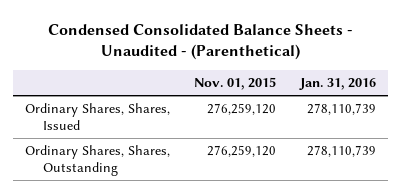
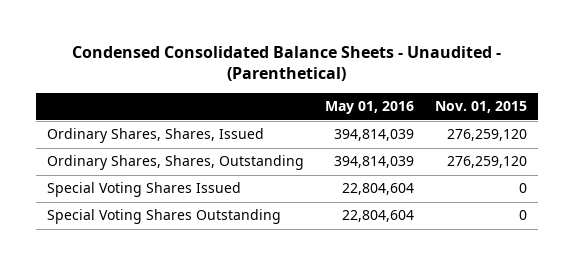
- | Nov. 01, 2015 | Jan. 31, 2016
+ | May 01, 2016 | Nov. 01, 2015
+ Special Voting Shares Issued | 22,804,604 | 0
+ Special Voting Shares Outstanding | 22,804,604 | 0

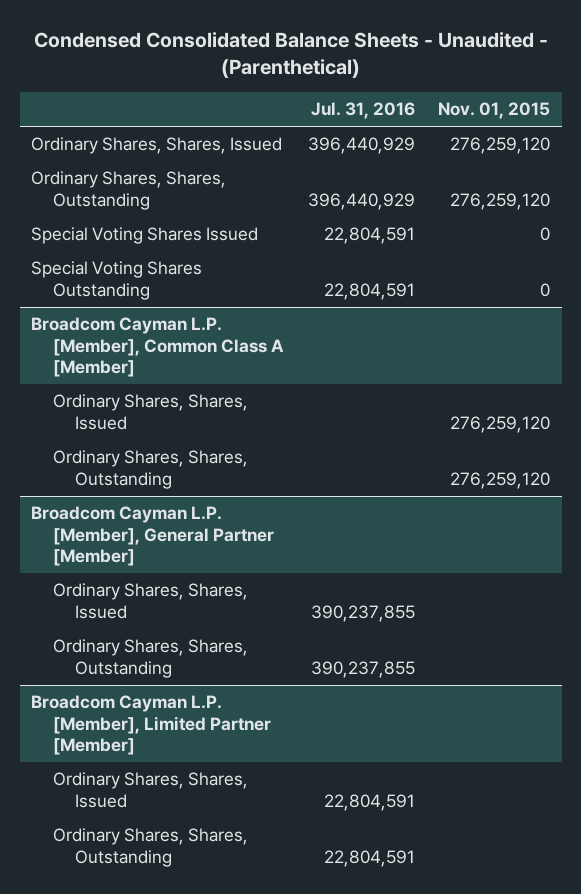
- | May 01, 2016 | Nov. 01, 2015
+ | Jul. 31, 2016 | Nov. 01, 2015
+ Broadcom Cayman L.P. [Member], Common Class A [Member]
+ Ordinary Shares, Shares, Issued | | 276,259,120
+ Ordinary Shares, Shares, Outstanding | | 276,259,120
+ Broadcom Cayman L.P. [Member], General Partner [Member]
+ Ordinary Shares, Shares, Issued | 390,237,855 |
+ Ordinary Shares, Shares, Outstanding | 390,237,855 |
+ Broadcom Cayman L.P. [Member], Limited Partner [Member]
+ Ordinary Shares, Shares, Issued | 22,804,591 |
+ Ordinary Shares, Shares, Outstanding | 22,804,591 |

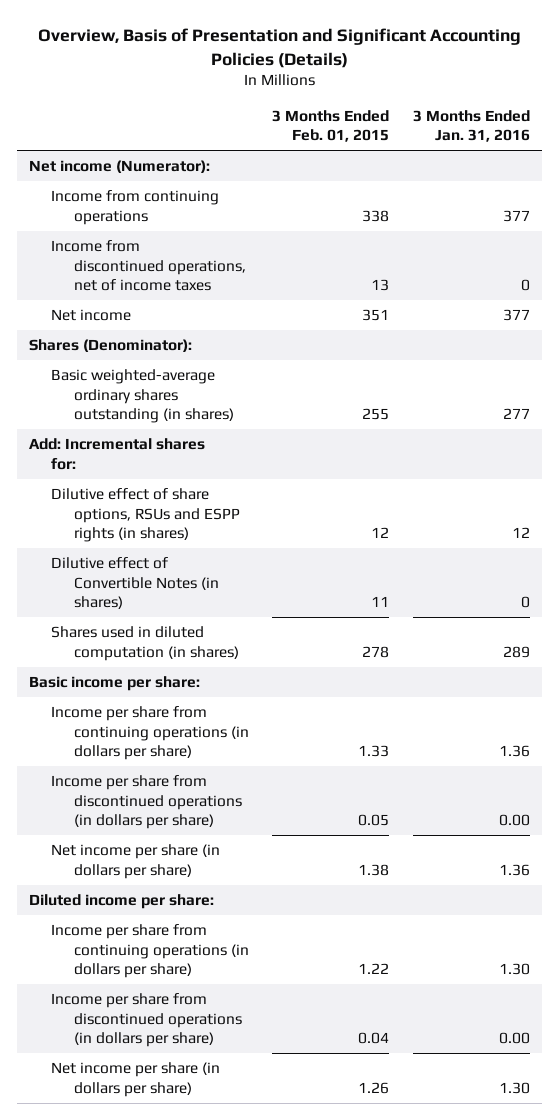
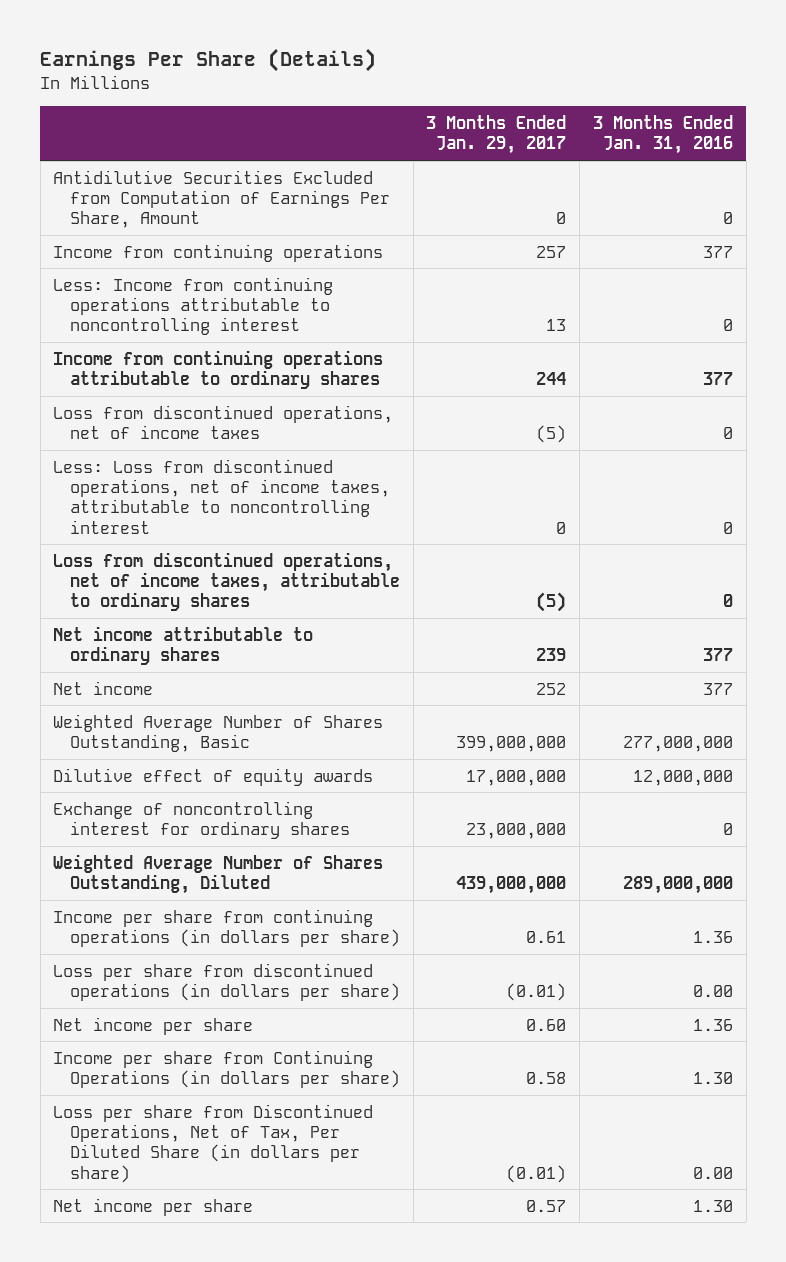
- Overview, Basis of Presentation and Significant Accounting Policies (Details)
+ Earnings Per Share (Details)
- | 3 Months Ended Feb. 01, 2015 | 3 Months Ended Jan. 31, 2016
+ | 3 Months Ended Jan. 29, 2017 | 3 Months Ended Jan. 31, 2016
- Net income (Numerator):
+ Antidilutive Securities Excluded from Computation of Earnings Per Share, Amount | 0 | 0
- Income from discontinued operations, net of income taxes | 13 | 0
+ Less: Income from continuing operations attributable to noncontrolling interest | 13 | 0
+ Income from continuing operations attributable to ordinary shares | 244 | 377
+ Loss from discontinued operations, net of income taxes | (5) | 0
+ Less: Loss from discontinued operations, net of income taxes, attributable to noncontrolling interest | 0 | 0
+ Loss from discontinued operations, net of income taxes, attributable to ordinary shares | (5) | 0
+ Net income attributable to ordinary shares | 239 | 377
- Shares (Denominator):
- Basic weighted-average ordinary shares outstanding (in shares) | 255 | 277
- Add: Incremental shares for:
- Dilutive effect of share options, RSUs and ESPP rights (in shares) | 12 | 12
- Dilutive effect of Convertible Notes (in shares) | 11 | 0
- Shares used in diluted computation (in shares) | 278 | 289
- Basic income per share:
+ Weighted Average Number of Shares Outstanding, Basic | 399,000,000 | 277,000,000
+ Dilutive effect of equity awards | 17,000,000 | 12,000,000
+ Exchange of noncontrolling interest for ordinary shares | 23,000,000 | 0
+ Weighted Average Number of Shares Outstanding, Diluted | 439,000,000 | 289,000,000
- Income per share from discontinued operations (in dollars per share) | 0.05 | 0.00
- Net income per share (in dollars per share) | 1.38 | 1.36
- Diluted income per share:
- Income per share from continuing operations (in dollars per share) | 1.22 | 1.30
- Income per share from discontinued operations (in dollars per share) | 0.04 | 0.00
- Net income per share (in dollars per share) | 1.26 | 1.30
+ Loss per share from discontinued operations (in dollars per share) | (0.01) | 0.00
+ Net income per share | 0.60 | 1.36
+ Income per share from Continuing Operations (in dollars per share) | 0.58 | 1.30
+ Loss per share from Discontinued Operations, Net of Tax, Per Diluted Share (in dollars per share) | (0.01) | 0.00
+ Net income per share | 0.57 | 1.30

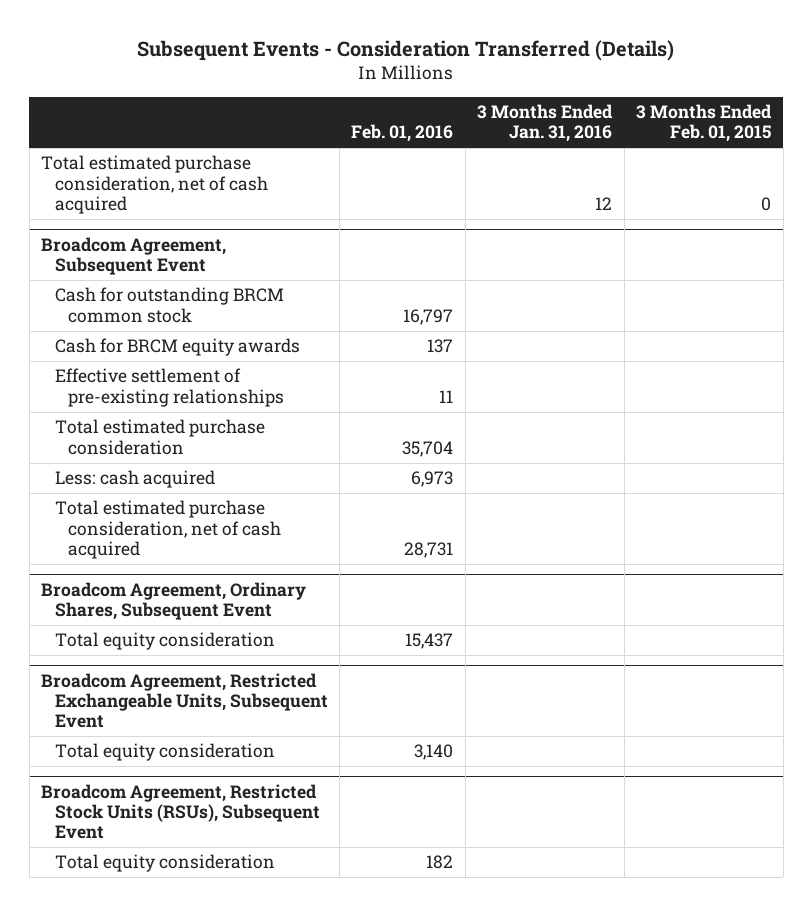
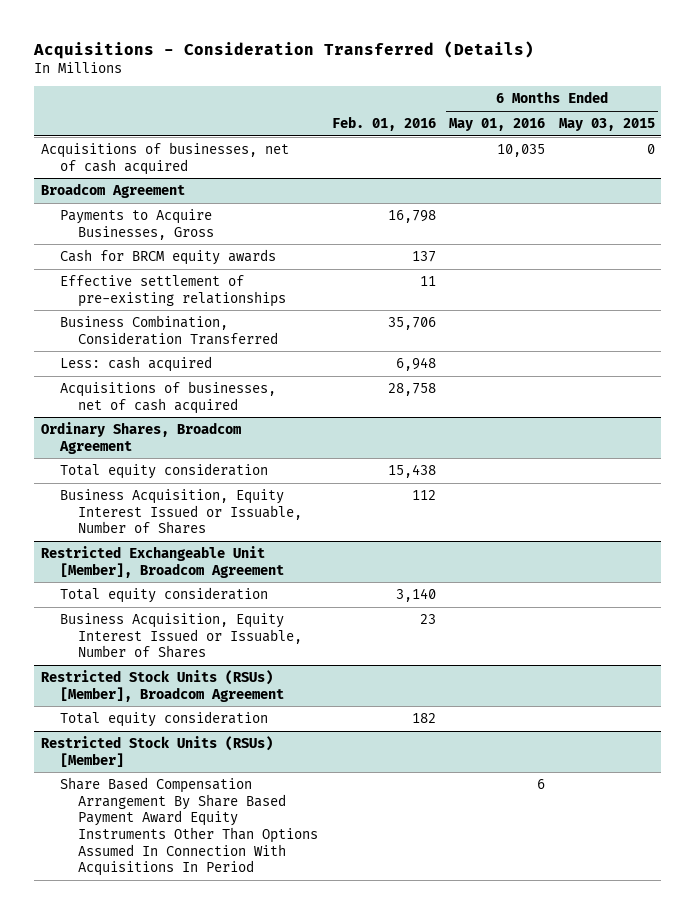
- Subsequent Events - Consideration Transferred (Details)
+ Acquisitions - Consideration Transferred (Details)
- | Feb. 01, 2016 | 3 Months Ended Jan. 31, 2016 | 3 Months Ended Feb. 01, 2015
+ | Feb. 01, 2016 | 6 Months Ended May 01, 2016 | 6 Months Ended May 03, 2015
- Total estimated purchase consideration, net of cash acquired | | 12 | 0
- Broadcom Agreement, Subsequent Event
- Cash for outstanding BRCM common stock | 16,797 | |
+ Acquisitions of businesses, net of cash acquired | | 10,035 | 0
+ Broadcom Agreement
+ Payments to Acquire Businesses, Gross | 16,798 | |
- Total estimated purchase consideration | 35,704 | |
- Less: cash acquired | 6,973 | |
- Total estimated purchase consideration, net of cash acquired | 28,731 | |
- Broadcom Agreement, Ordinary Shares, Subsequent Event
- Total equity consideration | 15,437 | |
- Broadcom Agreement, Restricted Exchangeable Units, Subsequent Event
+ Business Combination, Consideration Transferred | 35,706 | |
+ Less: cash acquired | 6,948 | |
+ Acquisitions of businesses, net of cash acquired | 28,758 | |
+ Ordinary Shares, Broadcom Agreement
+ Total equity consideration | 15,438 | |
+ Business Acquisition, Equity Interest Issued or Issuable, Number of Shares | 112 | |
+ Restricted Exchangeable Unit [Member], Broadcom Agreement
- Broadcom Agreement, Restricted Stock Units (RSUs), Subsequent Event
+ Business Acquisition, Equity Interest Issued or Issuable, Number of Shares | 23 | |
+ Restricted Stock Units (RSUs) [Member], Broadcom Agreement
+ Restricted Stock Units (RSUs) [Member]
+ Share Based Compensation Arrangement By Share Based Payment Award Equity Instruments Other Than Options Assumed In Connection With Acquisitions In Period | | 6 |

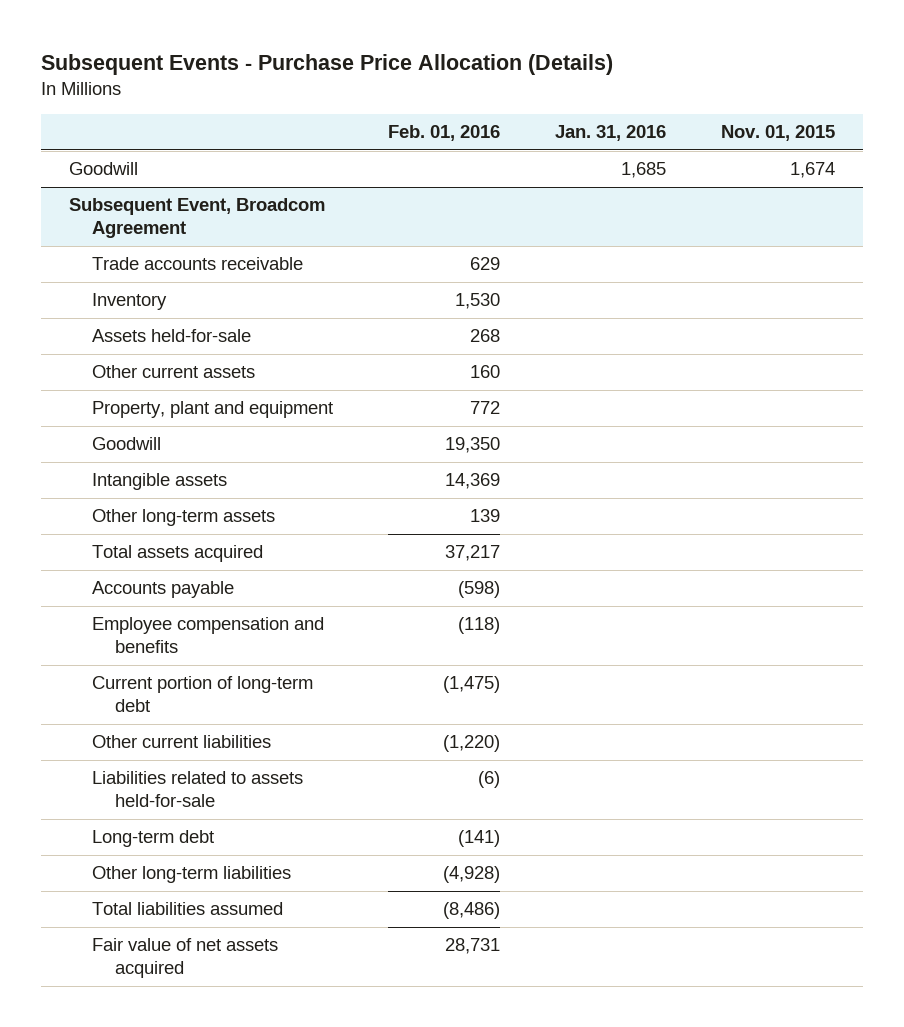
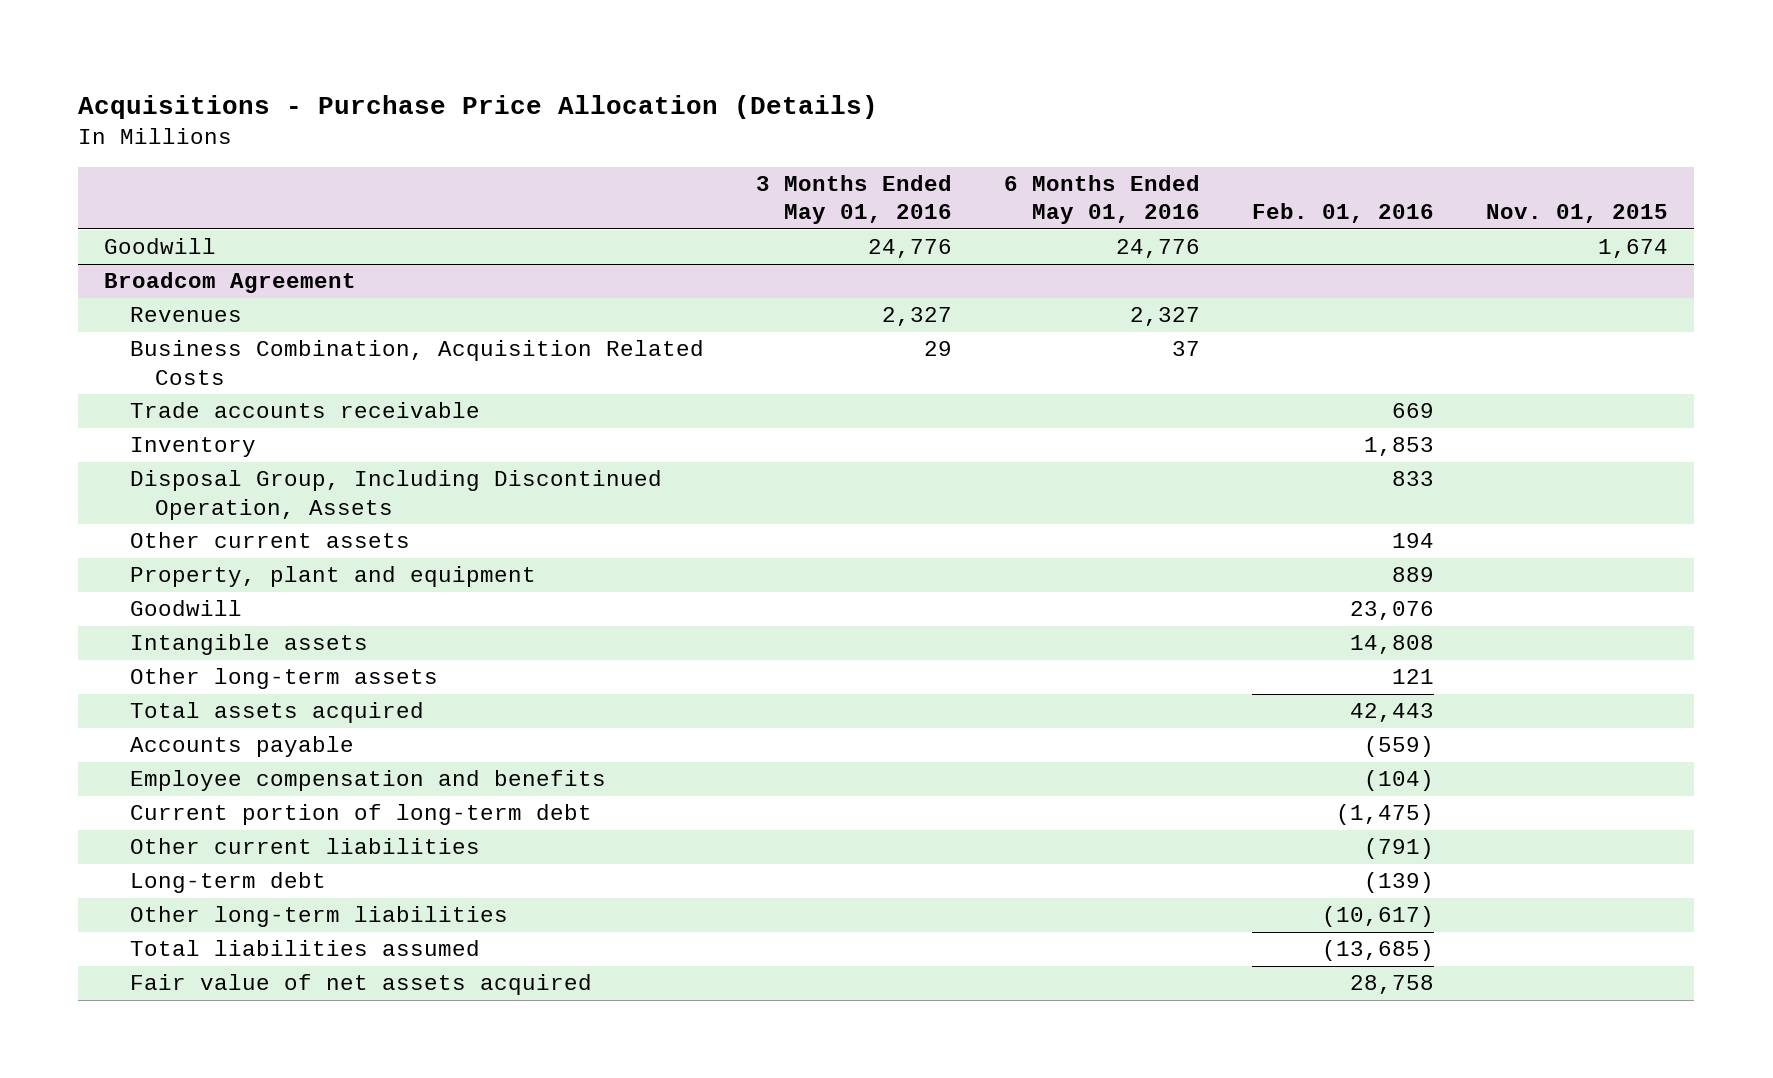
- Subsequent Events - Purchase Price Allocation (Details)
+ Acquisitions - Purchase Price Allocation (Details)
- | Feb. 01, 2016 | Jan. 31, 2016 | Nov. 01, 2015
+ | 3 Months Ended May 01, 2016 | 6 Months Ended May 01, 2016 | Feb. 01, 2016 | Nov. 01, 2015
- Subsequent Event, Broadcom Agreement
- Trade accounts receivable | 629 | |
- Inventory | 1,530 | |
- Assets held-for-sale | 268 | |
- Other current assets | 160 | |
- Property, plant and equipment | 772 | |
- Goodwill | 19,350 | |
- Intangible assets | 14,369 | |
- Other long-term assets | 139 | |
- Total assets acquired | 37,217 | |
- Accounts payable | (598) | |
- Employee compensation and benefits | (118) | |
+ Broadcom Agreement
+ Revenues | 2,327 | 2,327 | |
+ Business Combination, Acquisition Related Costs | 29 | 37 | |
+ Trade accounts receivable | | | 669 |
+ Inventory | | | 1,853 |
+ Disposal Group, Including Discontinued Operation, Assets | | | 833 |
+ Other current assets | | | 194 |
+ Property, plant and equipment | | | 889 |
+ Goodwill | | | 23,076 |
+ Intangible assets | | | 14,808 |
+ Other long-term assets | | | 121 |
+ Total assets acquired | | | 42,443 |
+ Accounts payable | | | (559) |
+ Employee compensation and benefits | | | (104) |
- Other current liabilities | (1,220) | |
- Liabilities related to assets held-for-sale | (6) | |
- Long-term debt | (141) | |
- Other long-term liabilities | (4,928) | |
- Total liabilities assumed | (8,486) | |
- Fair value of net assets acquired | 28,731 | |
+ Other current liabilities | | | (791) |
+ Long-term debt | | | (139) |
+ Other long-term liabilities | | | (10,617) |
+ Total liabilities assumed | | | (13,685) |
+ Fair value of net assets acquired | | | 28,758 |

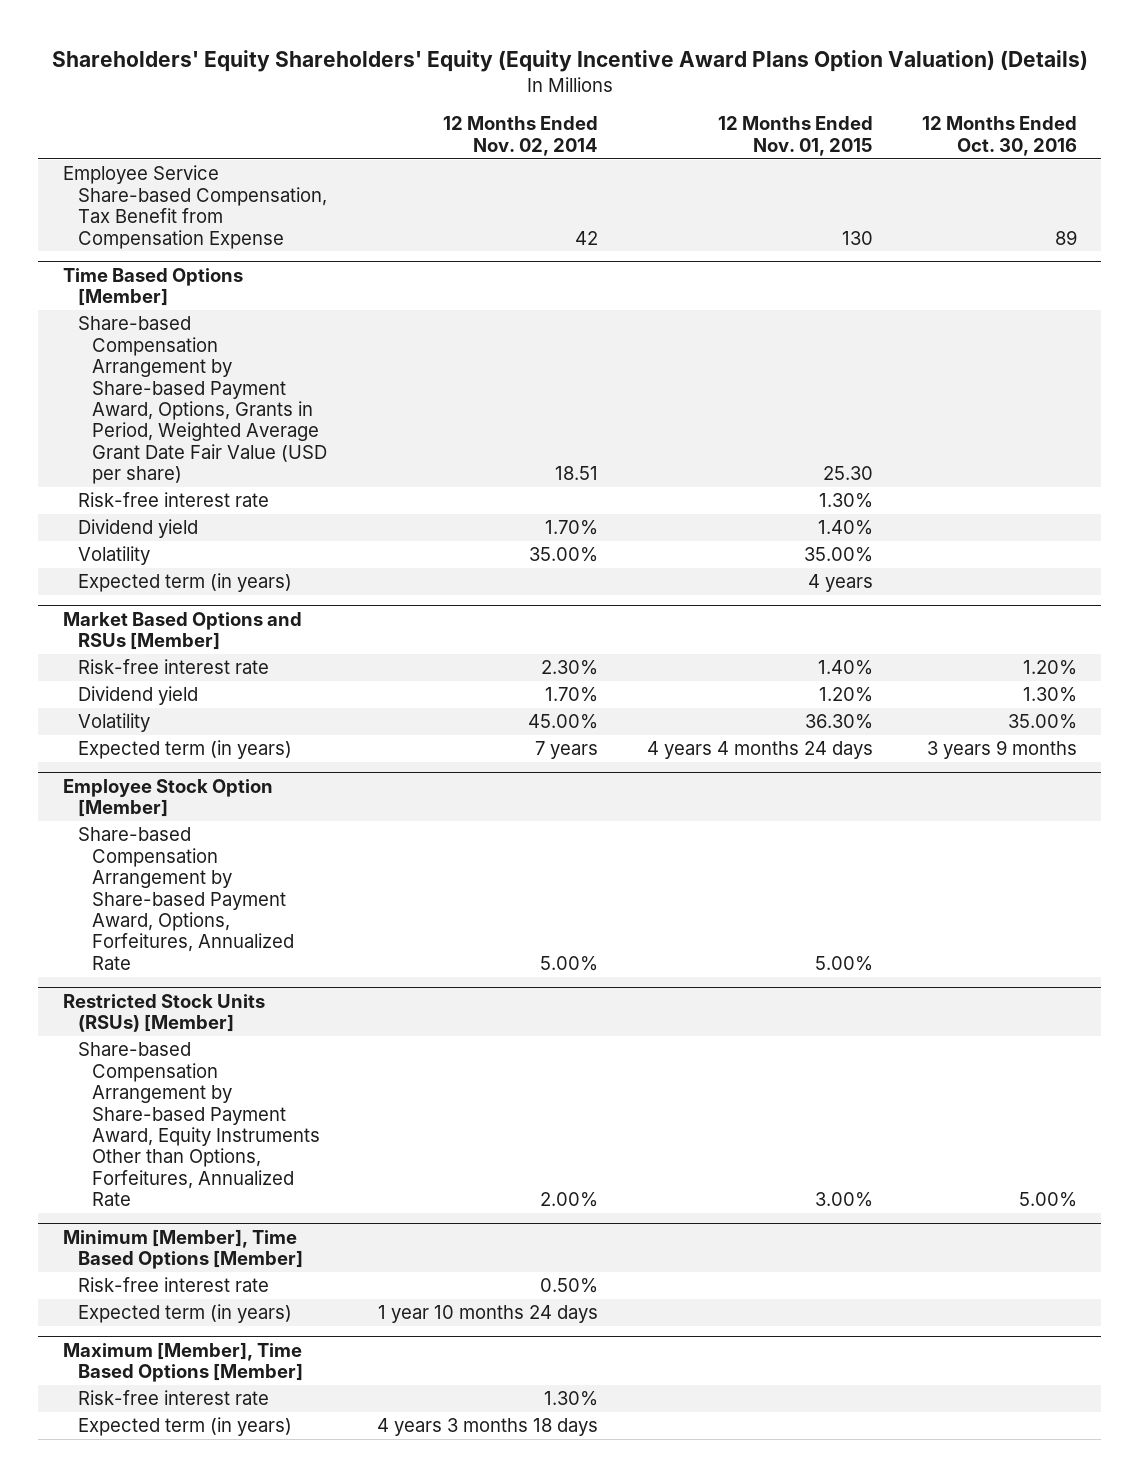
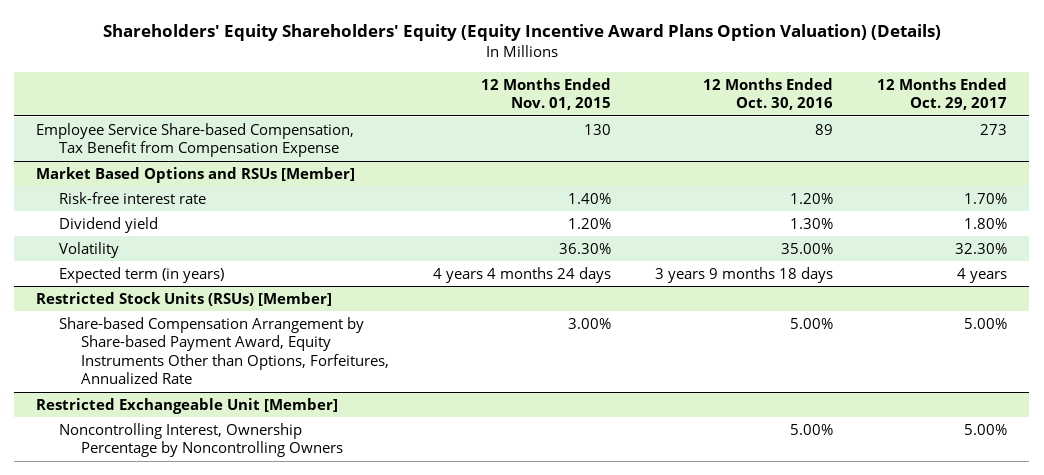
- | 12 Months Ended Nov. 02, 2014 | 12 Months Ended Nov. 01, 2015 | 12 Months Ended Oct. 30, 2016
+ | 12 Months Ended Nov. 01, 2015 | 12 Months Ended Oct. 30, 2016 | 12 Months Ended Oct. 29, 2017
- Time Based Options [Member]
- Share-based Compensation Arrangement by Share-based Payment Award, Options, Grants in Period, Weighted Average Grant Date Fair Value (USD per share) | 18.51 | 25.30 |
- Risk-free interest rate | | 1.30% |
- Dividend yield | 1.70% | 1.40% |
- Volatility | 35.00% | 35.00% |
- Expected term (in years) | | 4 years |
@ Market Based Options and RSUs [Member]
- Expected term (in years) | 7 years | 4 years 4 months 24 days | 3 years 9 months
- Employee Stock Option [Member]
- Share-based Compensation Arrangement by Share-based Payment Award, Options, Forfeitures, Annualized Rate | 5.00% | 5.00% |
@ Market Based Options and RSUs [Member]
+ Expected term (in years) | 4 years 4 months 24 days | 3 years 9 months 18 days | 4 years
- Minimum [Member], Time Based Options [Member]
- Risk-free interest rate | 0.50% | |
- Expected term (in years) | 1 year 10 months 24 days | |
- Maximum [Member], Time Based Options [Member]
- Risk-free interest rate | 1.30% | |
- Expected term (in years) | 4 years 3 months 18 days | |
+ Restricted Exchangeable Unit [Member]
+ Noncontrolling Interest, Ownership Percentage by Noncontrolling Owners | | 5.00% | 5.00%

